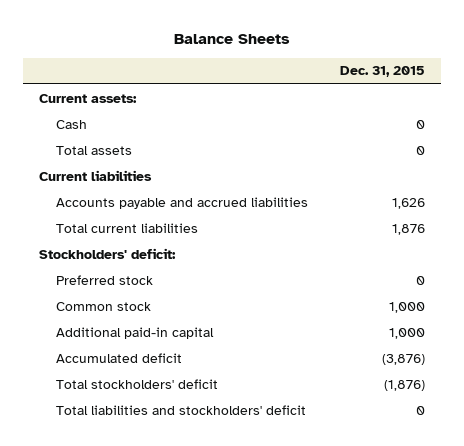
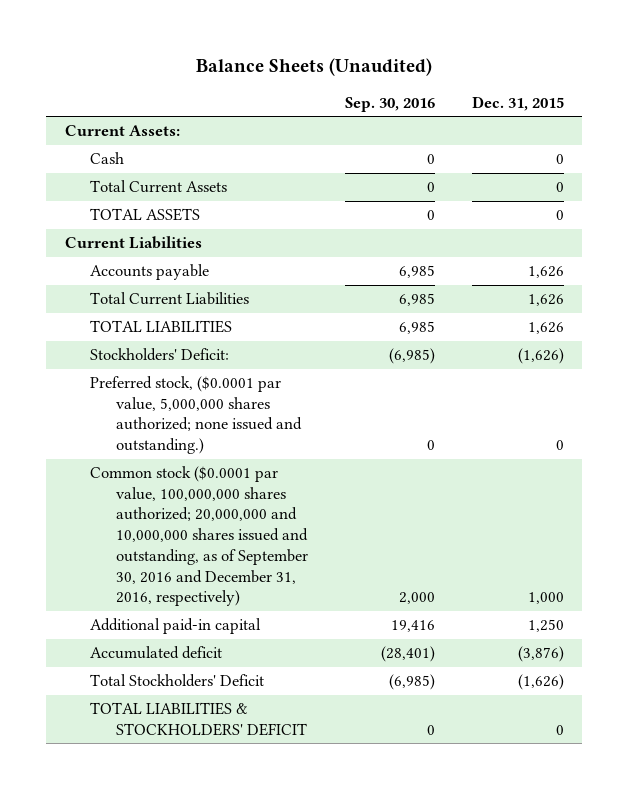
- Balance Sheets
+ Balance Sheets (Unaudited)
- | Dec. 31, 2015
+ | Sep. 30, 2016 | Dec. 31, 2015
- Current assets:
+ Current Assets:
- Total assets | 0
- Current liabilities
- Accounts payable and accrued liabilities | 1,626
- Total current liabilities | 1,876
- Stockholders' deficit:
- Preferred stock | 0
- Common stock | 1,000
- Additional paid-in capital | 1,000
+ Total Current Assets | 0 | 0
+ TOTAL ASSETS | 0 | 0
+ Current Liabilities
+ Accounts payable | 6,985 | 1,626
+ Total Current Liabilities | 6,985 | 1,626
+ TOTAL LIABILITIES | 6,985 | 1,626
+ Stockholders' Deficit: | (6,985) | (1,626)
+ Preferred stock, ($0.0001 par value, 5,000,000 shares authorized; none issued and outstanding.) | 0 | 0
+ Common stock ($0.0001 par value, 100,000,000 shares authorized; 20,000,000 and 10,000,000 shares issued and outstanding, as of September 30, 2016 and December 31, 2016, respectively) | 2,000 | 1,000
+ Additional paid-in capital | 19,416 | 1,250
- Total stockholders' deficit | (1,876)
- Total liabilities and stockholders' deficit | 0
+ Total Stockholders' Deficit | (6,985) | (1,626)
+ TOTAL LIABILITIES & STOCKHOLDERS' DEFICIT | 0 | 0

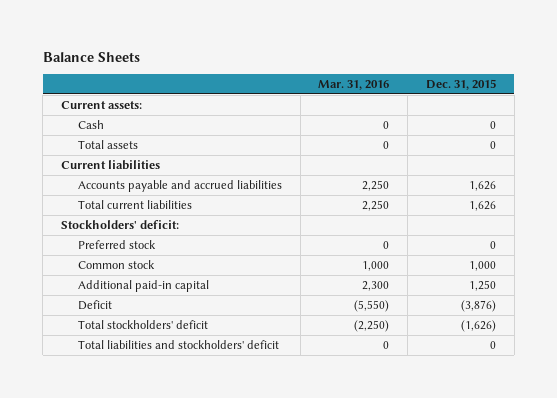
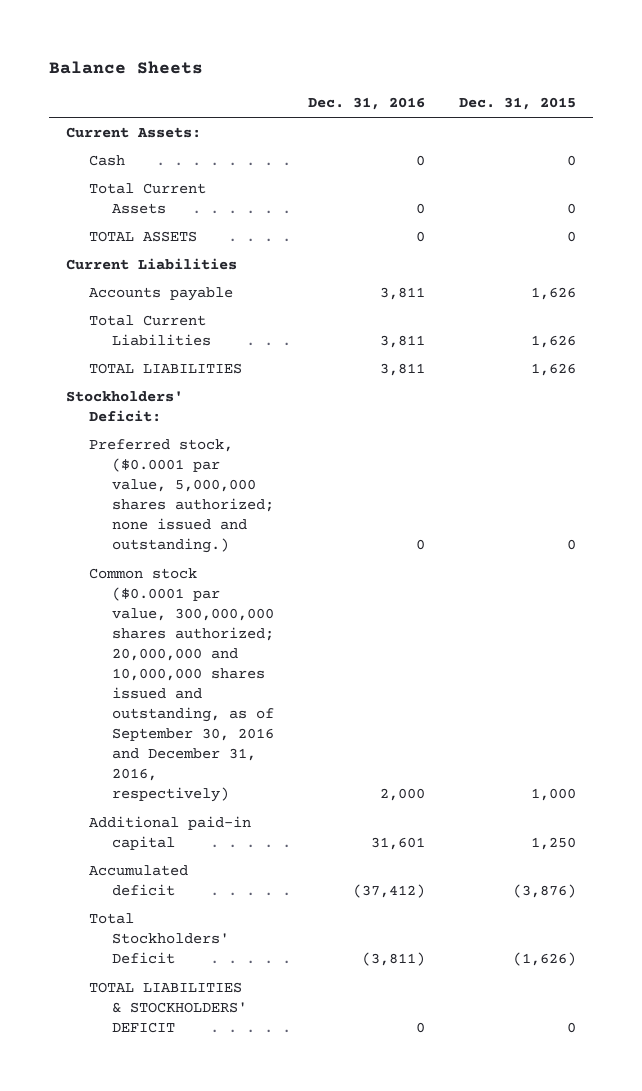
- | Mar. 31, 2016 | Dec. 31, 2015
+ | Dec. 31, 2016 | Dec. 31, 2015
- Current assets:
+ Current Assets:
- Total assets | 0 | 0
- Current liabilities
- Accounts payable and accrued liabilities | 2,250 | 1,626
- Total current liabilities | 2,250 | 1,626
- Stockholders' deficit:
- Preferred stock | 0 | 0
- Common stock | 1,000 | 1,000
+ Total Current Assets | 0 | 0
+ TOTAL ASSETS | 0 | 0
+ Current Liabilities
+ Accounts payable | 3,811 | 1,626
+ Total Current Liabilities | 3,811 | 1,626
+ TOTAL LIABILITIES | 3,811 | 1,626
+ Stockholders' Deficit:
+ Preferred stock, ($0.0001 par value, 5,000,000 shares authorized; none issued and outstanding.) | 0 | 0
+ Common stock ($0.0001 par value, 300,000,000 shares authorized; 20,000,000 and 10,000,000 shares issued and outstanding, as of September 30, 2016 and December 31, 2016, respectively) | 2,000 | 1,000
- Deficit | (5,550) | (3,876)
- Total stockholders' deficit | (2,250) | (1,626)
- Total liabilities and stockholders' deficit | 0 | 0
+ Accumulated deficit | (37,412) | (3,876)
+ Total Stockholders' Deficit | (3,811) | (1,626)
+ TOTAL LIABILITIES & STOCKHOLDERS' DEFICIT | 0 | 0

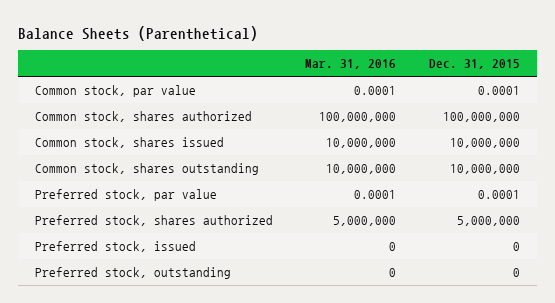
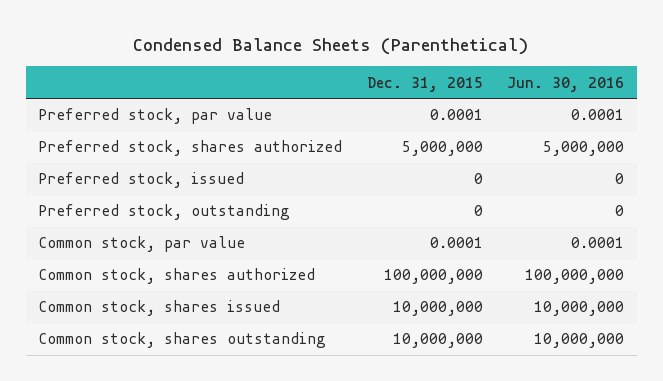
- Balance Sheets (Parenthetical)
+ Condensed Balance Sheets (Parenthetical)
- | Mar. 31, 2016 | Dec. 31, 2015
+ | Dec. 31, 2015 | Jun. 30, 2016
moved down: Common stock, par value | 0.0001 | 0.0001
moved down: Common stock, shares authorized | 100,000,000 | 100,000,000
moved down: Common stock, shares issued | 10,000,000 | 10,000,000
moved down: Common stock, shares outstanding | 10,000,000 | 10,000,000

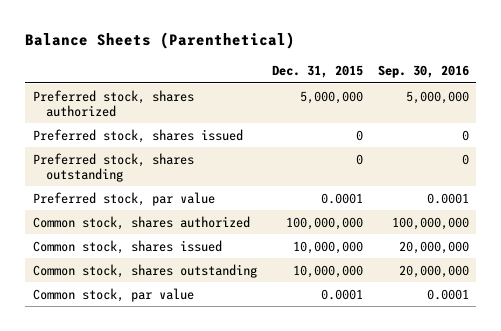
- Condensed Balance Sheets (Parenthetical)
+ Balance Sheets (Parenthetical)
- | Dec. 31, 2015 | Jun. 30, 2016
+ | Dec. 31, 2015 | Sep. 30, 2016
- Preferred stock, issued | 0 | 0
- Preferred stock, outstanding | 0 | 0
+ Preferred stock, shares issued | 0 | 0
+ Preferred stock, shares outstanding | 0 | 0
moved down: Preferred stock, par value | 0.0001 | 0.0001
moved down: Common stock, par value | 0.0001 | 0.0001

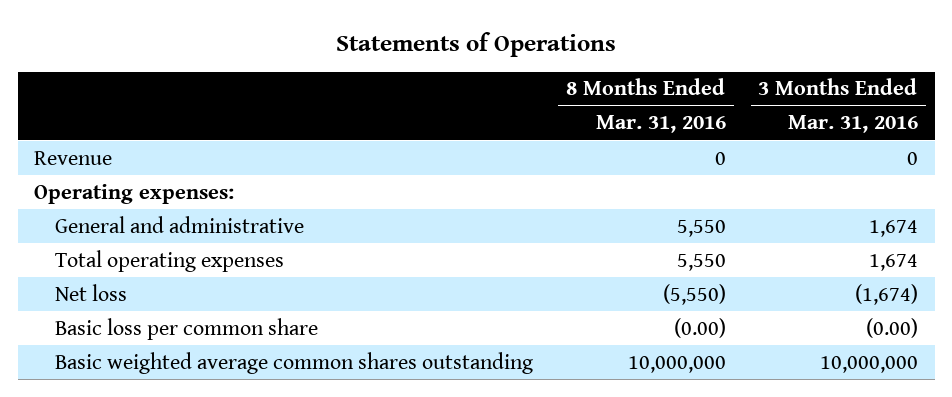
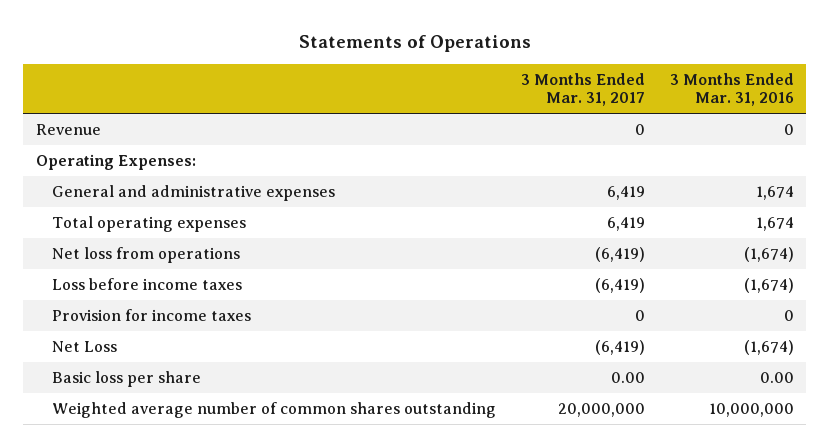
- | 8 Months Ended Mar. 31, 2016 | 3 Months Ended Mar. 31, 2016
+ | 3 Months Ended Mar. 31, 2017 | 3 Months Ended Mar. 31, 2016
- Operating expenses:
- General and administrative | 5,550 | 1,674
+ Operating Expenses:
+ General and administrative expenses | 6,419 | 1,674
- Net loss | (5,550) | (1,674)
- Basic loss per common share | (0.00) | (0.00)
- Basic weighted average common shares outstanding | 10,000,000 | 10,000,000
+ Net loss from operations | (6,419) | (1,674)
+ Loss before income taxes | (6,419) | (1,674)
+ Provision for income taxes | 0 | 0
+ Net Loss | (6,419) | (1,674)
+ Basic loss per share | 0.00 | 0.00
+ Weighted average number of common shares outstanding | 20,000,000 | 10,000,000

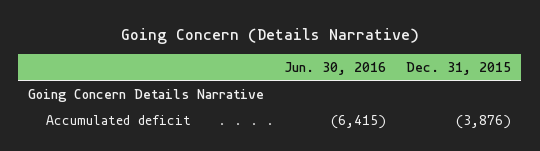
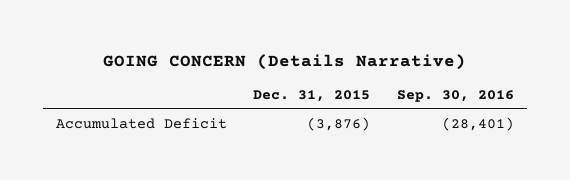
- Going Concern (Details Narrative)
+ GOING CONCERN (Details Narrative)
- | Jun. 30, 2016 | Dec. 31, 2015
+ | Dec. 31, 2015 | Sep. 30, 2016
- Going Concern Details Narrative
- Accumulated deficit | (6,415) | (3,876)
+ Accumulated Deficit | (3,876) | (28,401)

